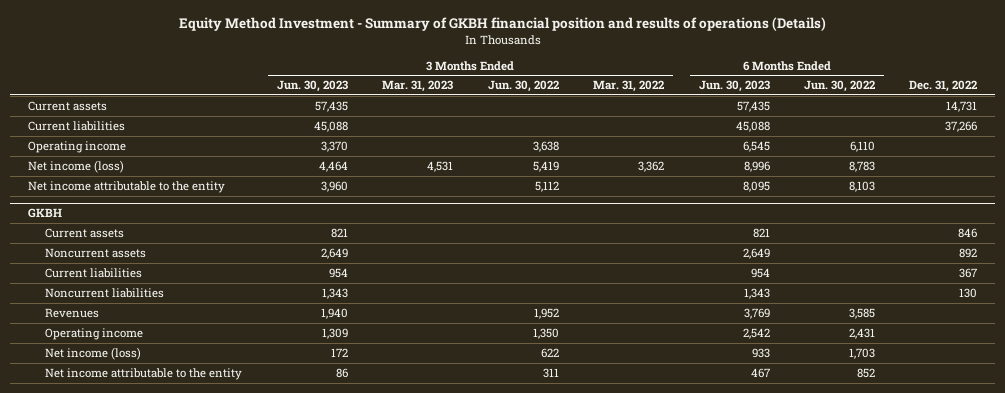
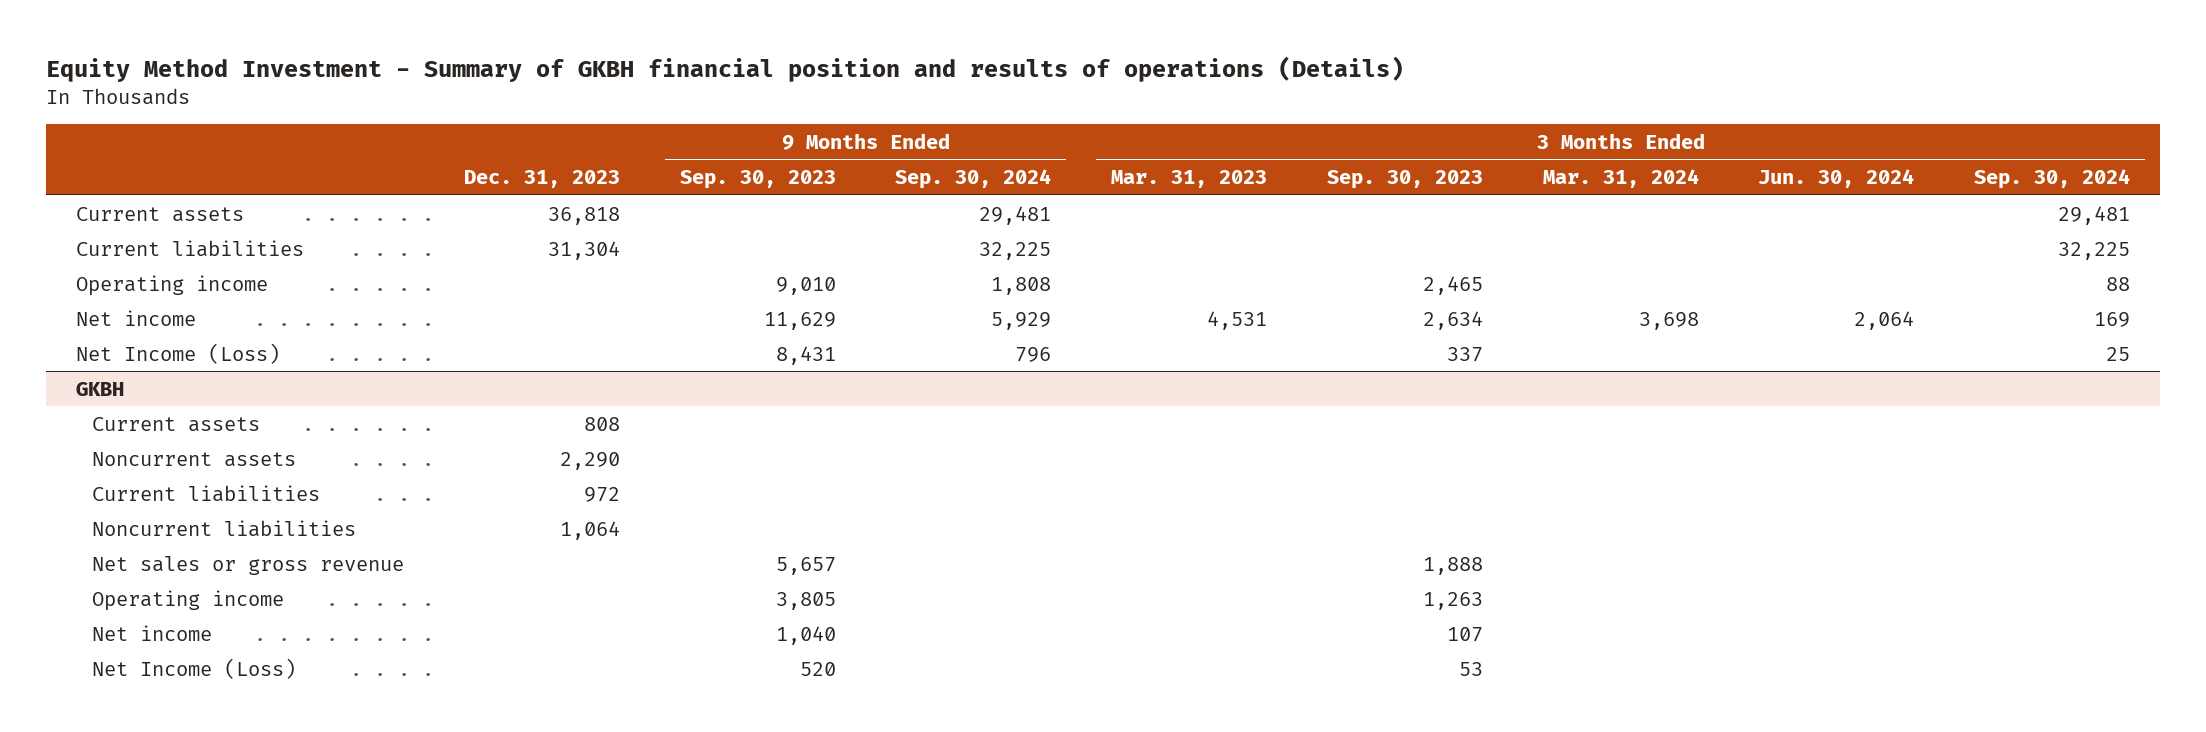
- | 3 Months Ended Jun. 30, 2023 | 3 Months Ended Mar. 31, 2023 | 3 Months Ended Jun. 30, 2022 | 3 Months Ended Mar. 31, 2022 | 6 Months Ended Jun. 30, 2023 | 6 Months Ended Jun. 30, 2022 | Dec. 31, 2022
+ | Dec. 31, 2023 | 9 Months Ended Sep. 30, 2023 | 9 Months Ended Sep. 30, 2024 | 3 Months Ended Mar. 31, 2023 | 3 Months Ended Sep. 30, 2023 | 3 Months Ended Mar. 31, 2024 | 3 Months Ended Jun. 30, 2024 | 3 Months Ended Sep. 30, 2024
- Net income (loss) | 4,464 | 4,531 | 5,419 | 3,362 | 8,996 | 8,783 |
- Net income attributable to the entity | 3,960 | | 5,112 | | 8,095 | 8,103 |
+ Net income | | 11,629 | 5,929 | 4,531 | 2,634 | 3,698 | 2,064 | 169
+ Net Income (Loss) | | 8,431 | 796 | | 337 | | | 25
@ GKBH
- Revenues | 1,940 | | 1,952 | | 3,769 | 3,585 |
+ Net sales or gross revenue | | 5,657 | | | 1,888 | | |
- Net income (loss) | 172 | | 622 | | 933 | 1,703 |
- Net income attributable to the entity | 86 | | 311 | | 467 | 852 |
+ Net income | | 1,040 | | | 107 | | |
+ Net Income (Loss) | | 520 | | | 53 | | |

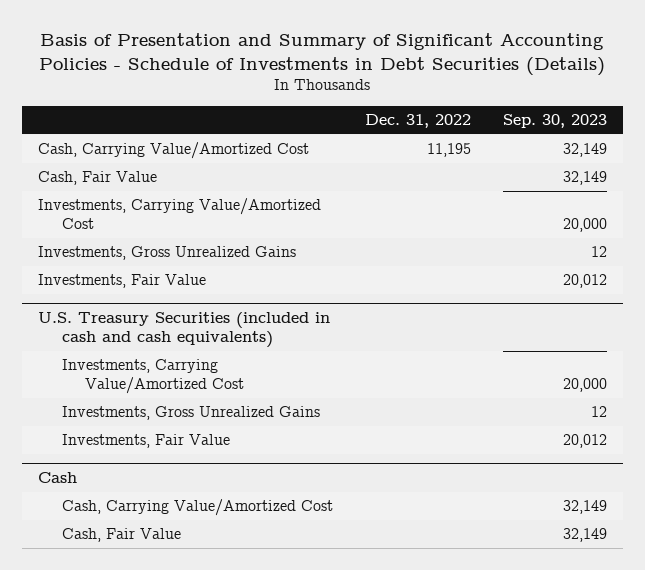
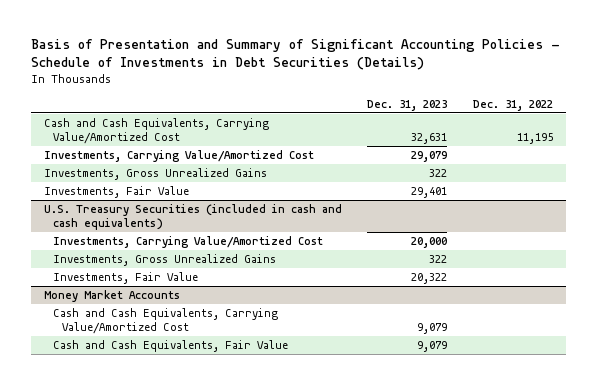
- | Dec. 31, 2022 | Sep. 30, 2023
+ | Dec. 31, 2023 | Dec. 31, 2022
- Cash, Carrying Value/Amortized Cost | 11,195 | 32,149
- Cash, Fair Value | | 32,149
+ Cash and Cash Equivalents, Carrying Value/Amortized Cost | 32,631 | 11,195
- Cash
- Cash, Carrying Value/Amortized Cost | | 32,149
- Cash, Fair Value | | 32,149
+ Money Market Accounts
+ Cash and Cash Equivalents, Carrying Value/Amortized Cost | 9,079 |
+ Cash and Cash Equivalents, Fair Value | 9,079 |

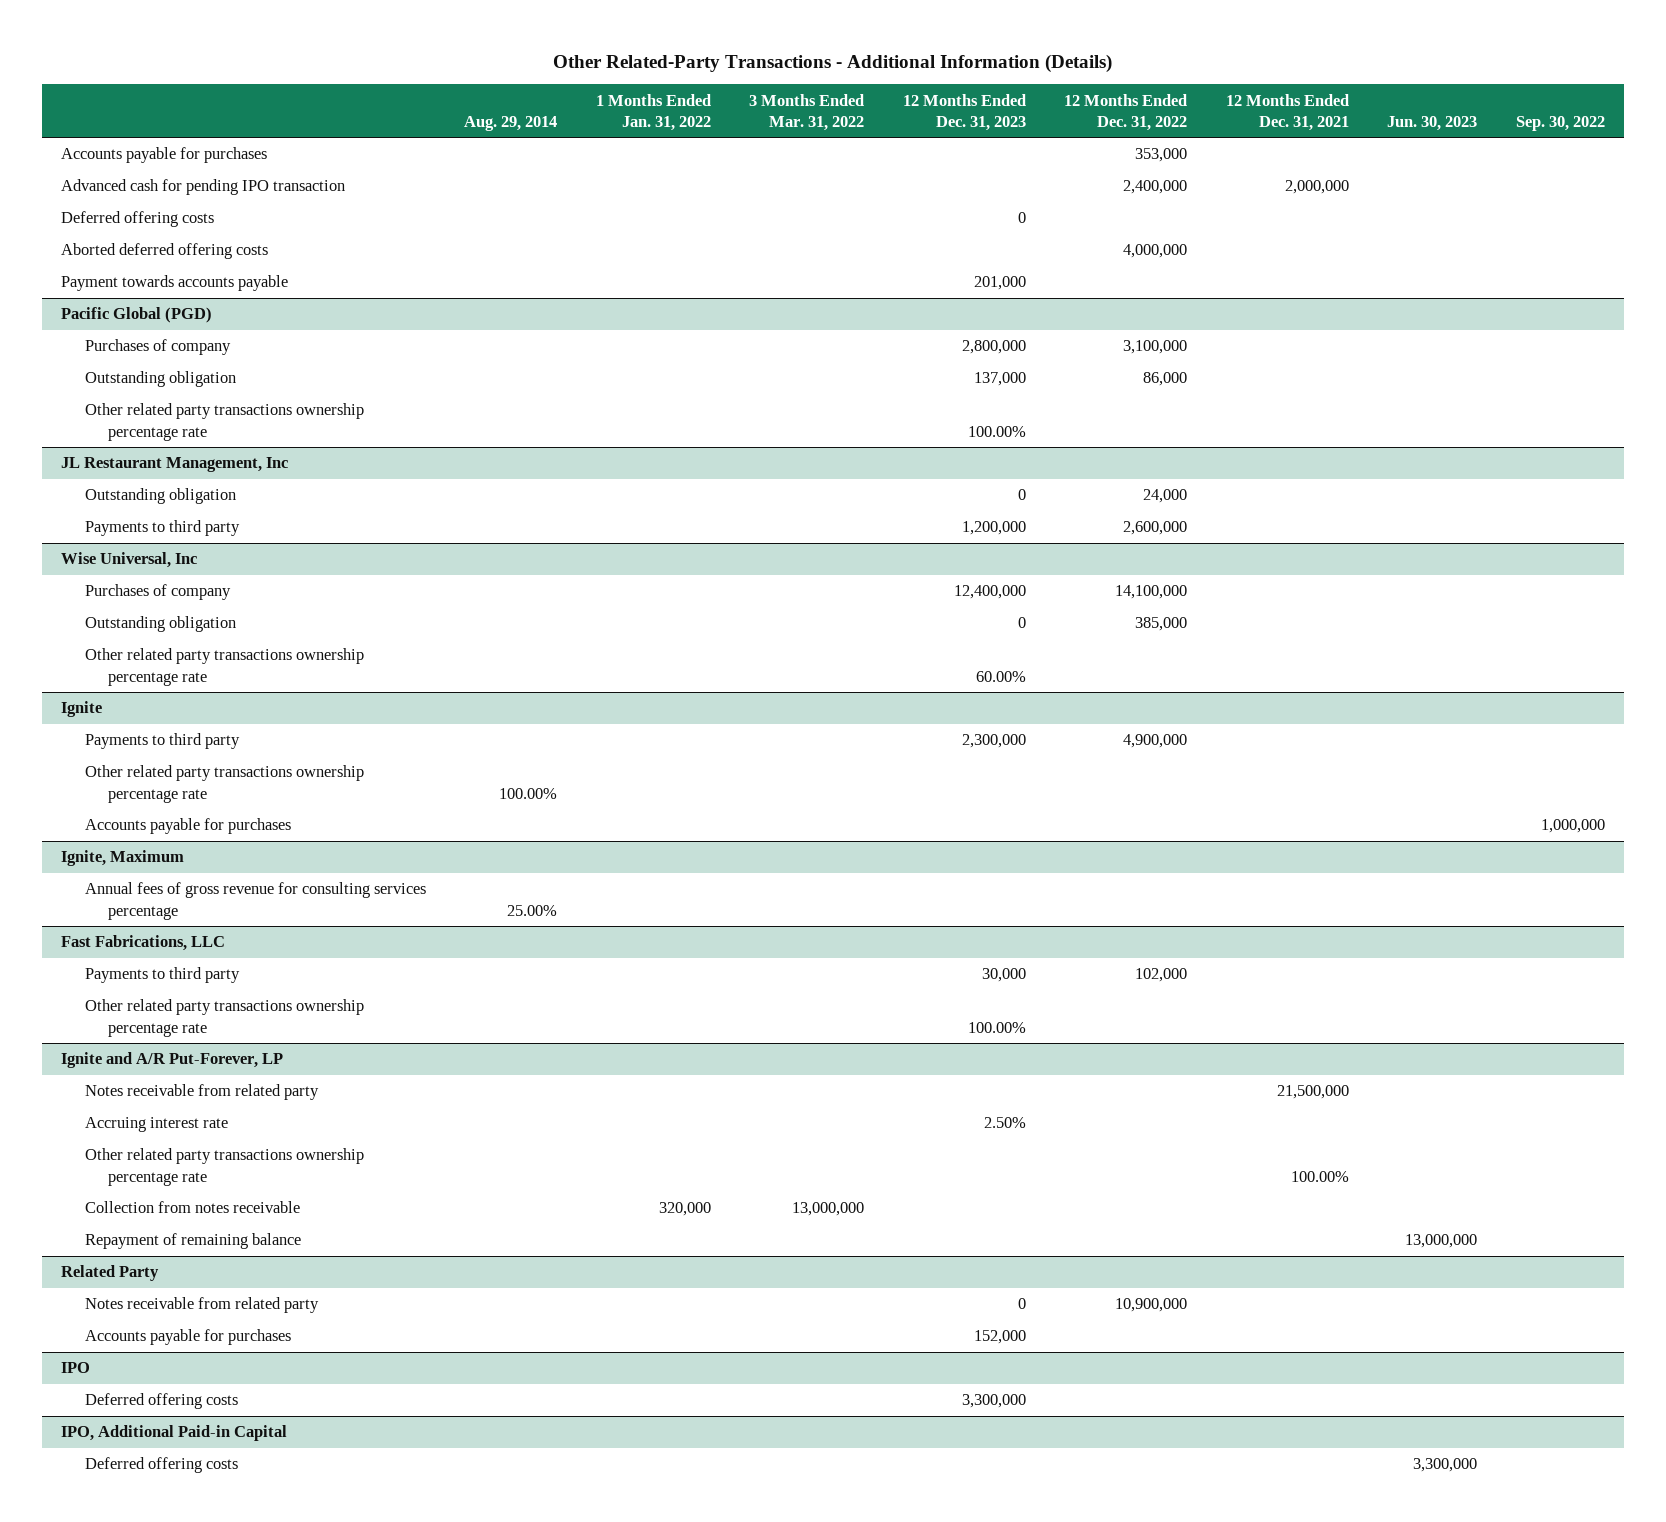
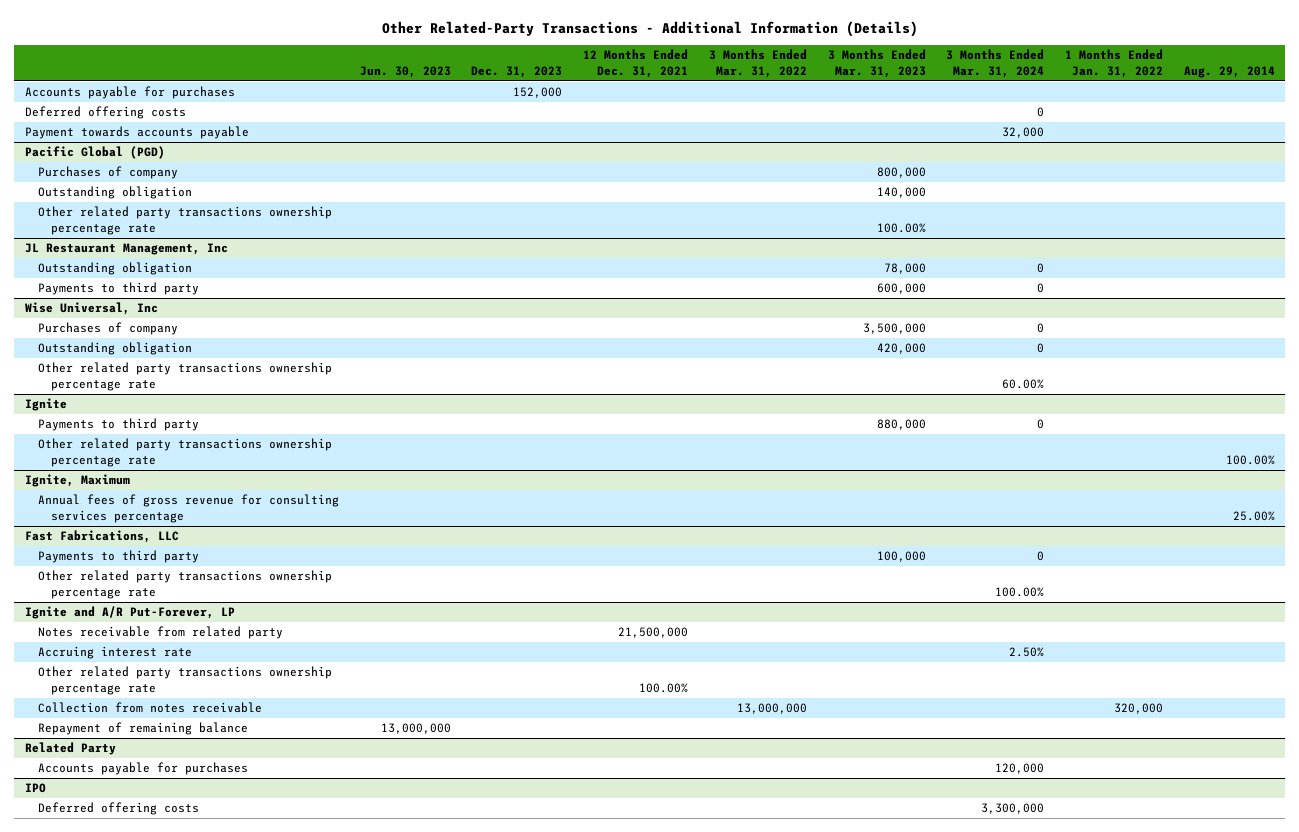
- | Aug. 29, 2014 | 1 Months Ended Jan. 31, 2022 | 3 Months Ended Mar. 31, 2022 | 12 Months Ended Dec. 31, 2023 | 12 Months Ended Dec. 31, 2022 | 12 Months Ended Dec. 31, 2021 | Jun. 30, 2023 | Sep. 30, 2022
+ | Jun. 30, 2023 | Dec. 31, 2023 | 12 Months Ended Dec. 31, 2021 | 3 Months Ended Mar. 31, 2022 | 3 Months Ended Mar. 31, 2023 | 3 Months Ended Mar. 31, 2024 | 1 Months Ended Jan. 31, 2022 | Aug. 29, 2014
- Advanced cash for pending IPO transaction | | | | | 2,400,000 | 2,000,000 | |
- Aborted deferred offering costs | | | | | 4,000,000 | | |
@ Ignite
- Accounts payable for purchases | | | | | | | | 1,000,000
@ Related Party
- Notes receivable from related party | | | | 0 | 10,900,000 | | |
- IPO, Additional Paid-in Capital
- Deferred offering costs | | | | | | | 3,300,000 |

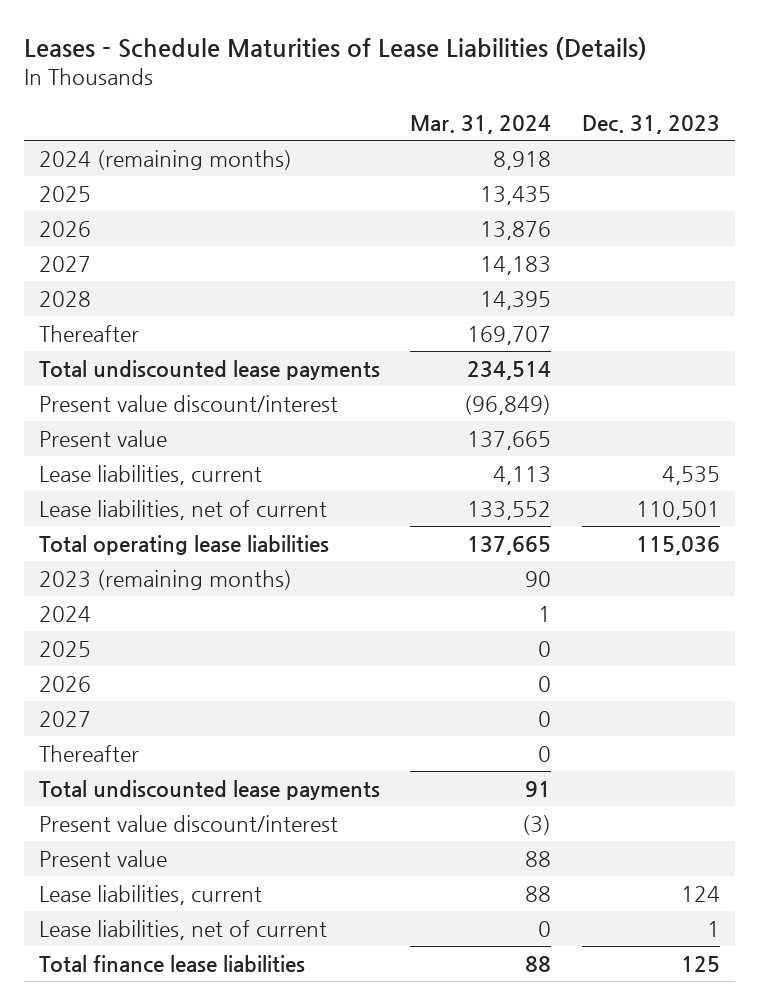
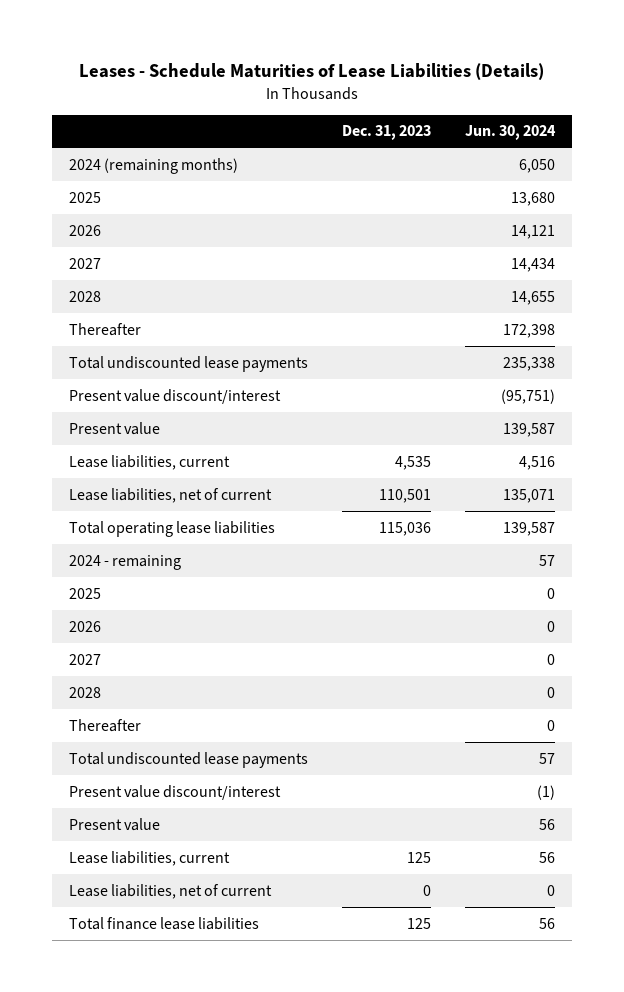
- | Mar. 31, 2024 | Dec. 31, 2023
+ | Dec. 31, 2023 | Jun. 30, 2024
- 2023 (remaining months) | 90 |
- 2024 | 1 |
+ 2024 - remaining | | 57
+ 2028 | | 0
- Lease liabilities, current | 88 | 124
- Lease liabilities, net of current | 0 | 1
+ Lease liabilities, current | 125 | 56
+ Lease liabilities, net of current | 0 | 0

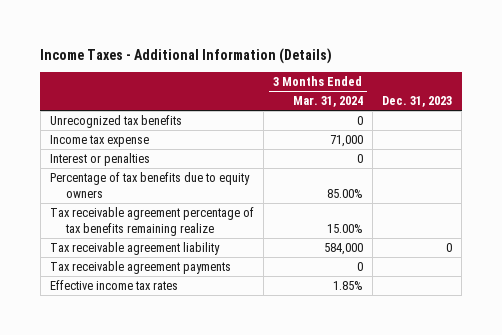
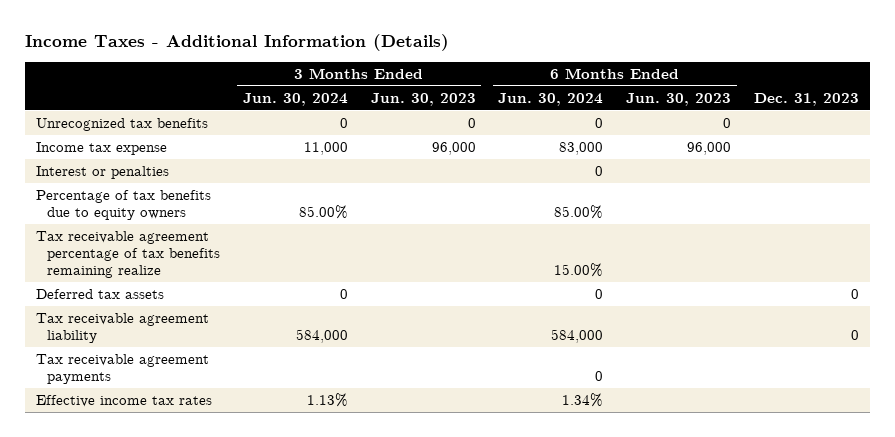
- | 3 Months Ended Mar. 31, 2024 | Dec. 31, 2023
+ | 3 Months Ended Jun. 30, 2024 | 3 Months Ended Jun. 30, 2023 | 6 Months Ended Jun. 30, 2024 | 6 Months Ended Jun. 30, 2023 | Dec. 31, 2023
+ Deferred tax assets | 0 | | 0 | | 0

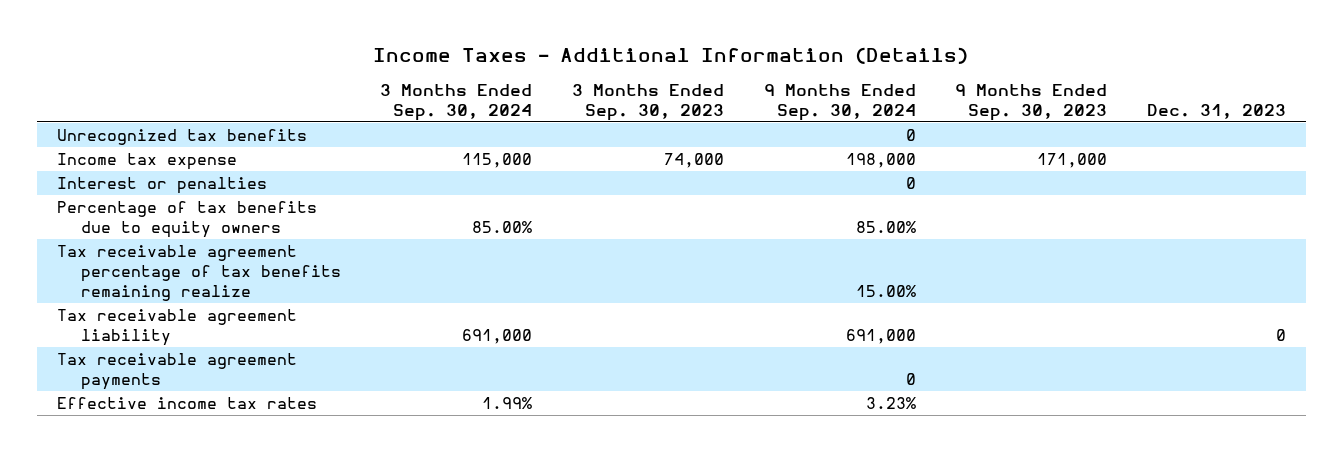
- | 3 Months Ended Jun. 30, 2024 | 3 Months Ended Jun. 30, 2023 | 6 Months Ended Jun. 30, 2024 | 6 Months Ended Jun. 30, 2023 | Dec. 31, 2023
+ | 3 Months Ended Sep. 30, 2024 | 3 Months Ended Sep. 30, 2023 | 9 Months Ended Sep. 30, 2024 | 9 Months Ended Sep. 30, 2023 | Dec. 31, 2023
- Deferred tax assets | 0 | | 0 | | 0

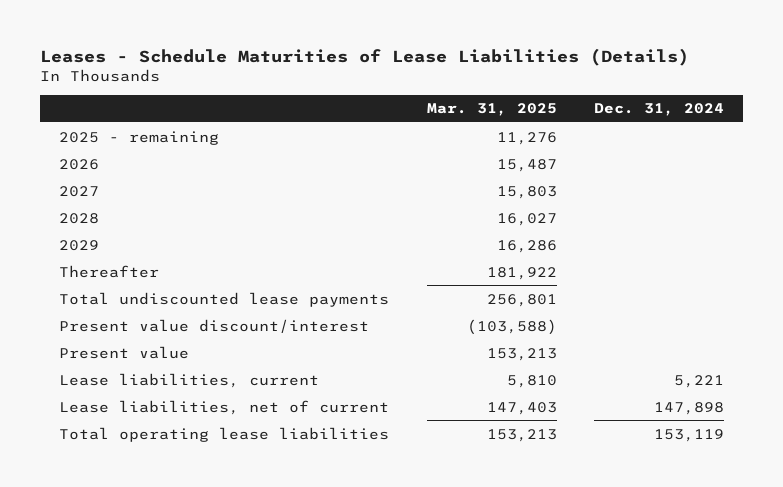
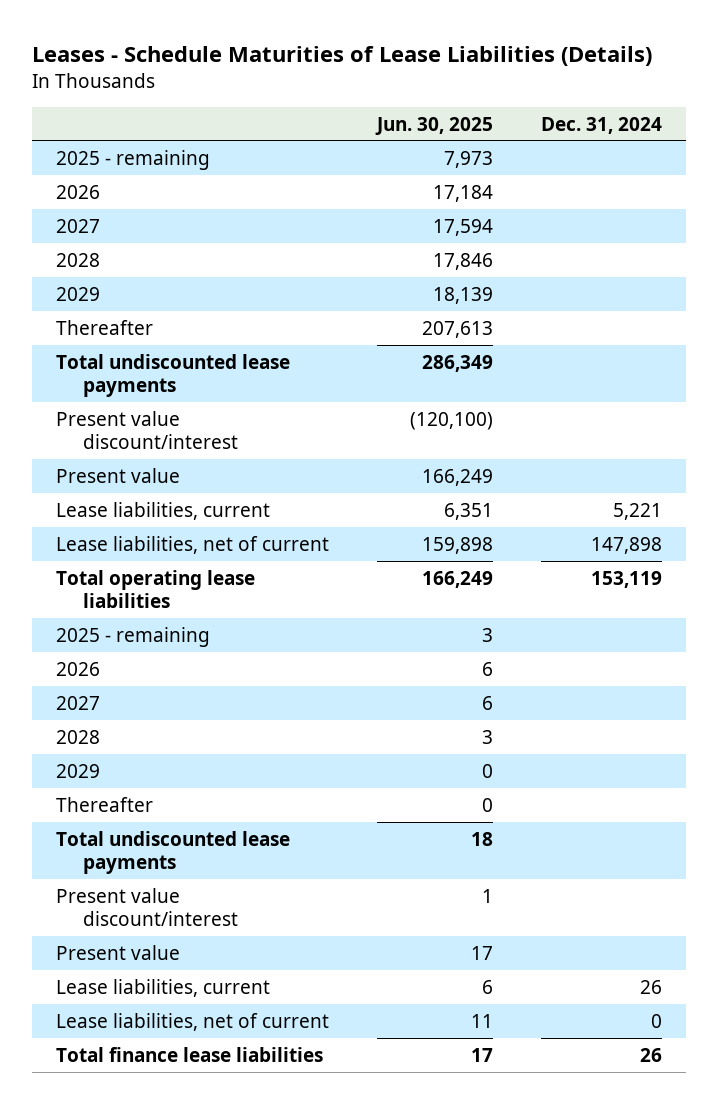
- | Mar. 31, 2025 | Dec. 31, 2024
+ | Jun. 30, 2025 | Dec. 31, 2024
+ 2025 - remaining | 3 |
+ 2026 | 6 |
+ 2027 | 6 |
+ 2028 | 3 |
+ 2029 | 0 |
+ Thereafter | 0 |
+ Total undiscounted lease payments | 18 |
+ Present value discount/interest | 1 |
+ Present value | 17 |
+ Lease liabilities, current | 6 | 26
+ Lease liabilities, net of current | 11 | 0
+ Total finance lease liabilities | 17 | 26

